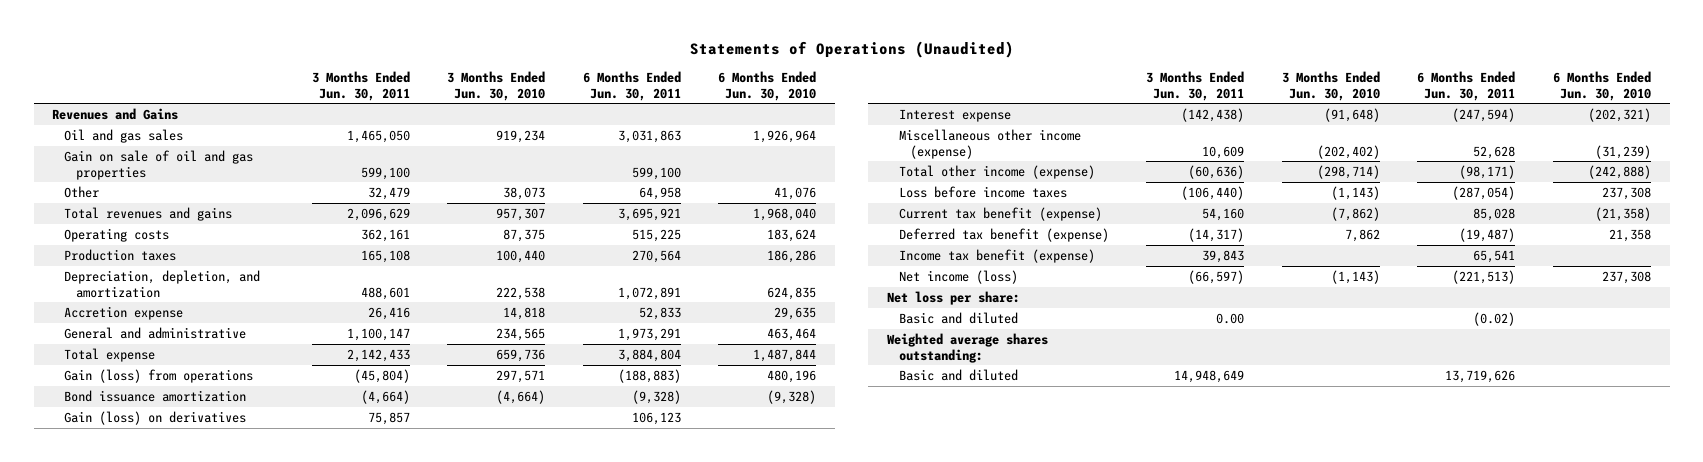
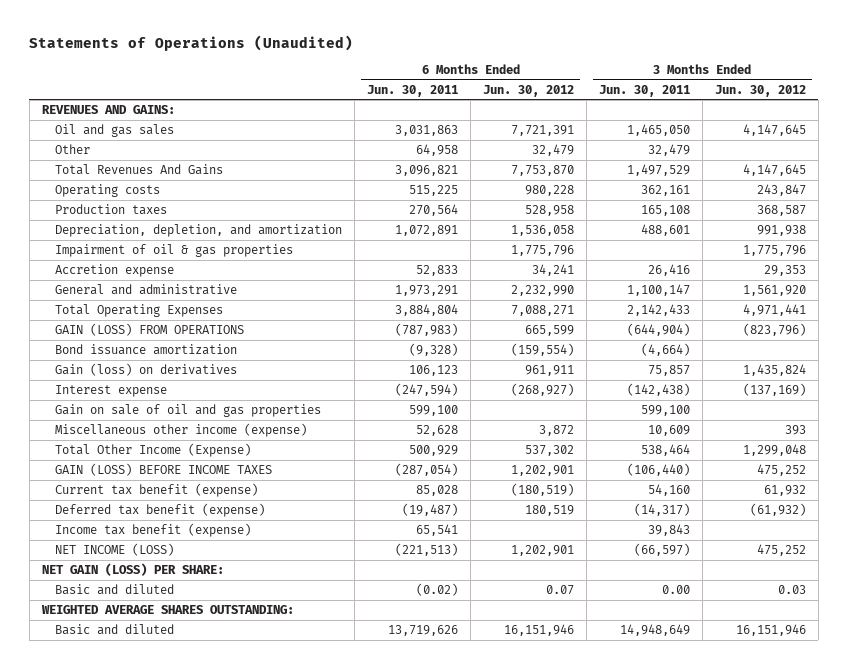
- | 3 Months Ended Jun. 30, 2011 | 3 Months Ended Jun. 30, 2010 | 6 Months Ended Jun. 30, 2011 | 6 Months Ended Jun. 30, 2010
+ | 6 Months Ended Jun. 30, 2011 | 6 Months Ended Jun. 30, 2012 | 3 Months Ended Jun. 30, 2011 | 3 Months Ended Jun. 30, 2012
- Revenues and Gains
+ REVENUES AND GAINS:
- Total revenues and gains | 2,096,629 | 957,307 | 3,695,921 | 1,968,040
+ Total Revenues And Gains | 3,096,821 | 7,753,870 | 1,497,529 | 4,147,645
+ Impairment of oil & gas properties | | 1,775,796 | | 1,775,796
- Total expense | 2,142,433 | 659,736 | 3,884,804 | 1,487,844
- Gain (loss) from operations | (45,804) | 297,571 | (188,883) | 480,196
+ Total Operating Expenses | 3,884,804 | 7,088,271 | 2,142,433 | 4,971,441
+ GAIN (LOSS) FROM OPERATIONS | (787,983) | 665,599 | (644,904) | (823,796)
moved down: Gain on sale of oil and gas properties | 599,100 | | 599,100 |
- Total other income (expense) | (60,636) | (298,714) | (98,171) | (242,888)
- Loss before income taxes | (106,440) | (1,143) | (287,054) | 237,308
+ Total Other Income (Expense) | 500,929 | 537,302 | 538,464 | 1,299,048
+ GAIN (LOSS) BEFORE INCOME TAXES | (287,054) | 1,202,901 | (106,440) | 475,252
- Net income (loss) | (66,597) | (1,143) | (221,513) | 237,308
- Net loss per share:
+ NET INCOME (LOSS) | (221,513) | 1,202,901 | (66,597) | 475,252
+ NET GAIN (LOSS) PER SHARE:
- Weighted average shares outstanding:
+ WEIGHTED AVERAGE SHARES OUTSTANDING:

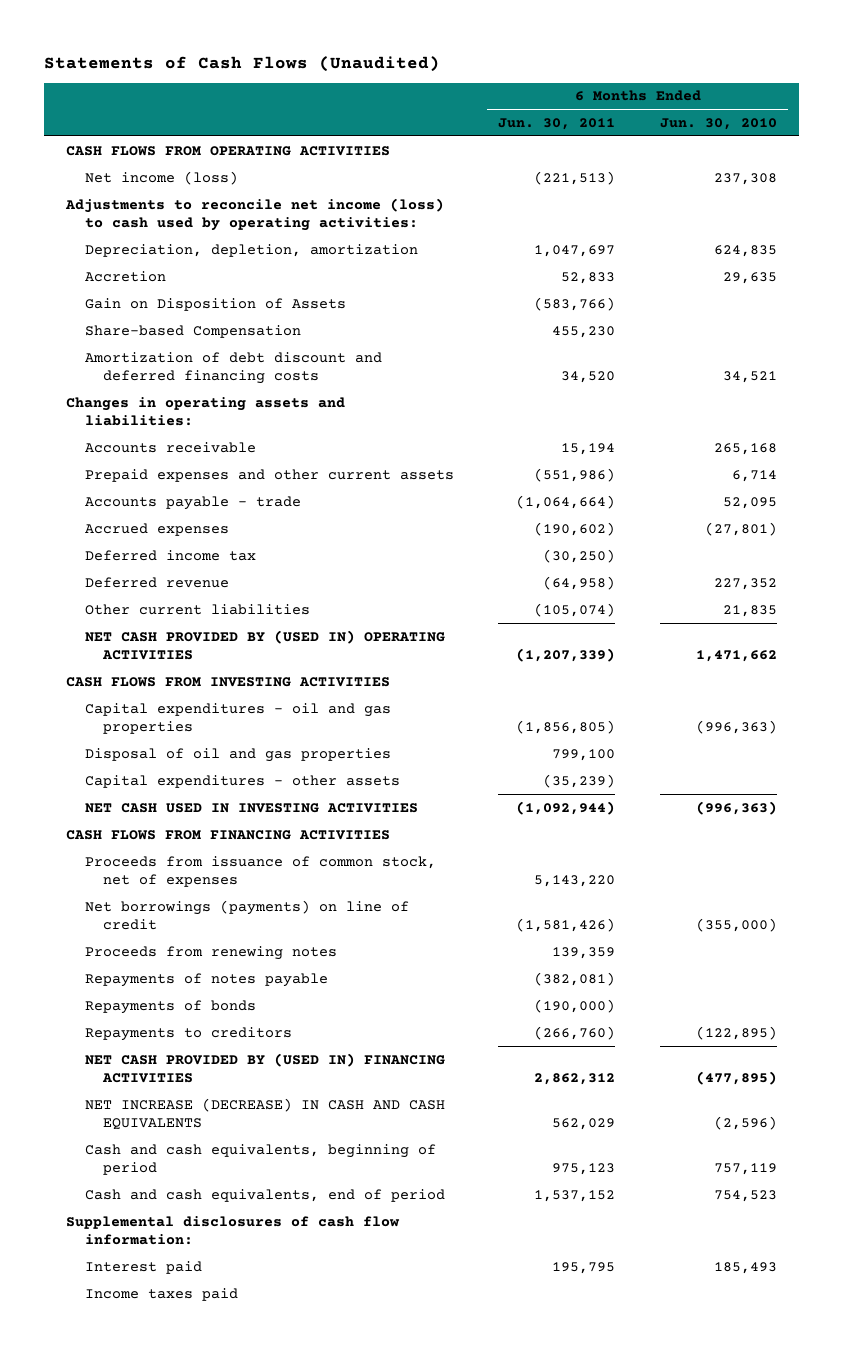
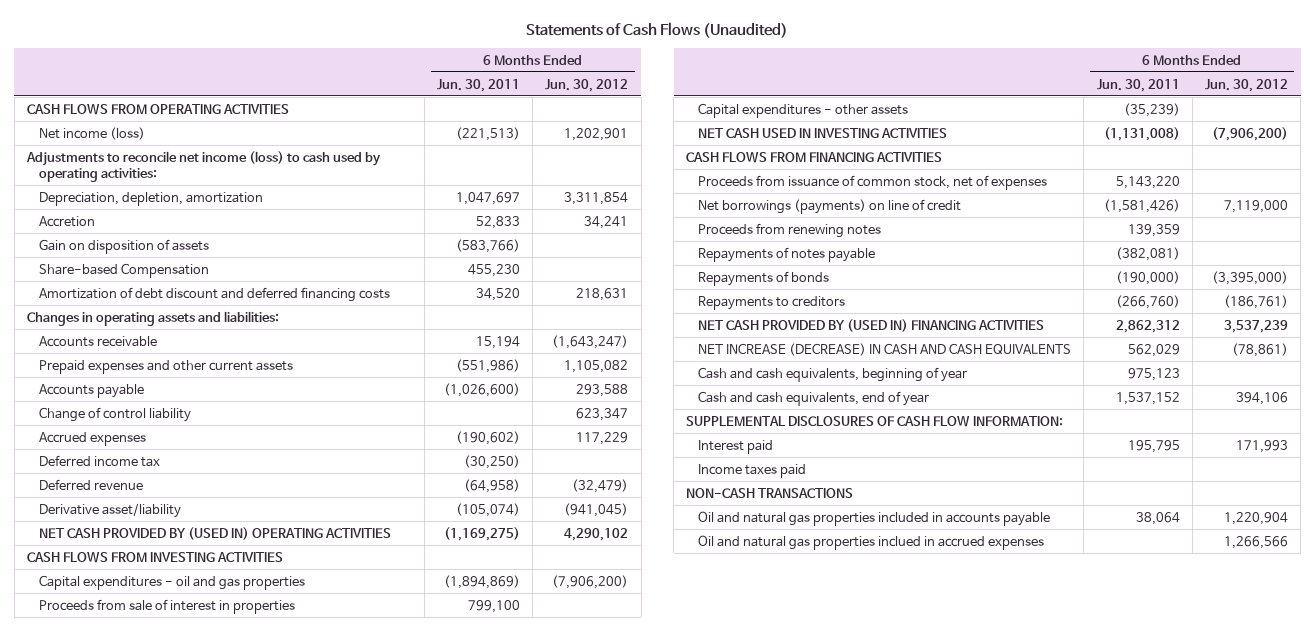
- | 6 Months Ended Jun. 30, 2011 | 6 Months Ended Jun. 30, 2010
+ | 6 Months Ended Jun. 30, 2011 | 6 Months Ended Jun. 30, 2012
- Gain on Disposition of Assets | (583,766) |
+ Gain on disposition of assets | (583,766) |
- Accounts payable - trade | (1,064,664) | 52,095
+ Accounts payable | (1,026,600) | 293,588
+ Change of control liability | | 623,347
- Other current liabilities | (105,074) | 21,835
- NET CASH PROVIDED BY (USED IN) OPERATING ACTIVITIES | (1,207,339) | 1,471,662
+ Derivative asset/liability | (105,074) | (941,045)
+ NET CASH PROVIDED BY (USED IN) OPERATING ACTIVITIES | (1,169,275) | 4,290,102
- Capital expenditures - oil and gas properties | (1,856,805) | (996,363)
- Disposal of oil and gas properties | 799,100 |
+ Capital expenditures - oil and gas properties | (1,894,869) | (7,906,200)
+ Proceeds from sale of interest in properties | 799,100 |
- NET CASH USED IN INVESTING ACTIVITIES | (1,092,944) | (996,363)
+ NET CASH USED IN INVESTING ACTIVITIES | (1,131,008) | (7,906,200)
- Cash and cash equivalents, beginning of period | 975,123 | 757,119
- Cash and cash equivalents, end of period | 1,537,152 | 754,523
- Supplemental disclosures of cash flow information:
+ Cash and cash equivalents, beginning of year | 975,123 |
+ Cash and cash equivalents, end of year | 1,537,152 | 394,106
+ SUPPLEMENTAL DISCLOSURES OF CASH FLOW INFORMATION:
+ NON-CASH TRANSACTIONS
+ Oil and natural gas properties included in accounts payable | 38,064 | 1,220,904
+ Oil and natural gas properties inclued in accrued expenses | | 1,266,566

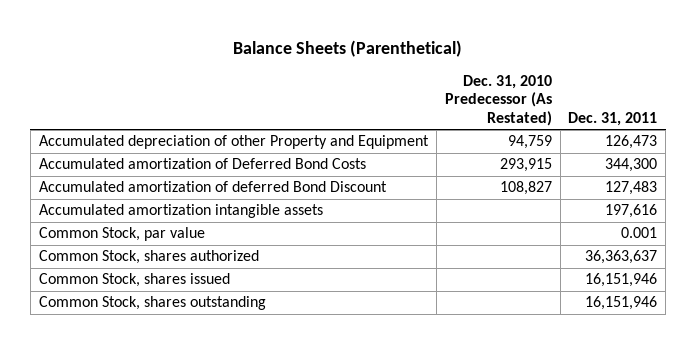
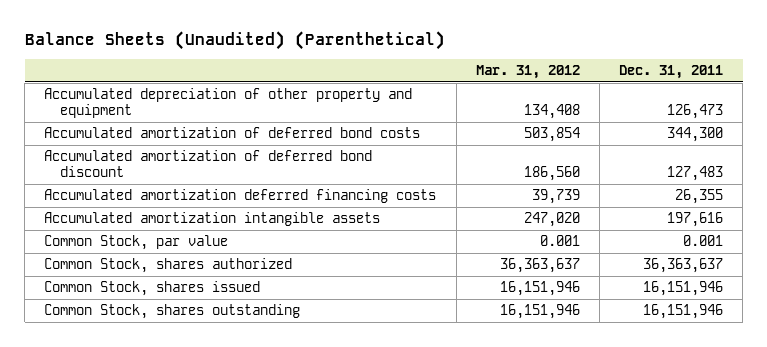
- Balance Sheets (Parenthetical)
+ Balance Sheets (Unaudited) (Parenthetical)
- | Dec. 31, 2010 Predecessor (As Restated) | Dec. 31, 2011
+ | Mar. 31, 2012 | Dec. 31, 2011
- Accumulated depreciation of other Property and Equipment | 94,759 | 126,473
- Accumulated amortization of Deferred Bond Costs | 293,915 | 344,300
- Accumulated amortization of deferred Bond Discount | 108,827 | 127,483
+ Accumulated depreciation of other property and equipment | 134,408 | 126,473
+ Accumulated amortization of deferred bond costs | 503,854 | 344,300
+ Accumulated amortization of deferred bond discount | 186,560 | 127,483
+ Accumulated amortization deferred financing costs | 39,739 | 26,355

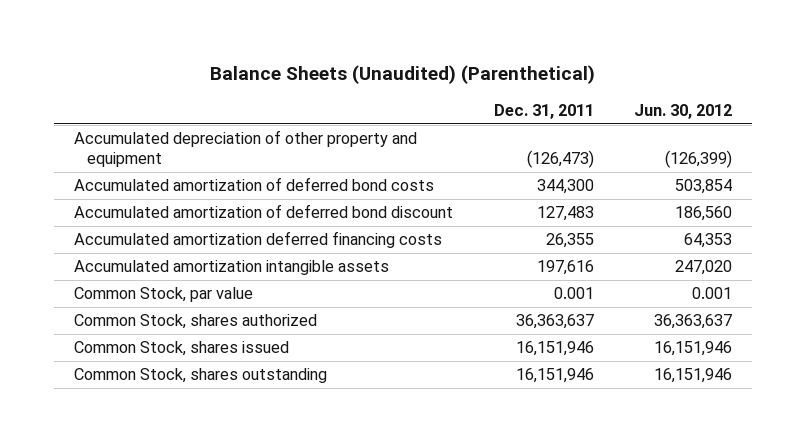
- | Mar. 31, 2012 | Dec. 31, 2011
+ | Dec. 31, 2011 | Jun. 30, 2012
- Accumulated depreciation of other property and equipment | 134,408 | 126,473
+ Accumulated depreciation of other property and equipment | (126,473) | (126,399)

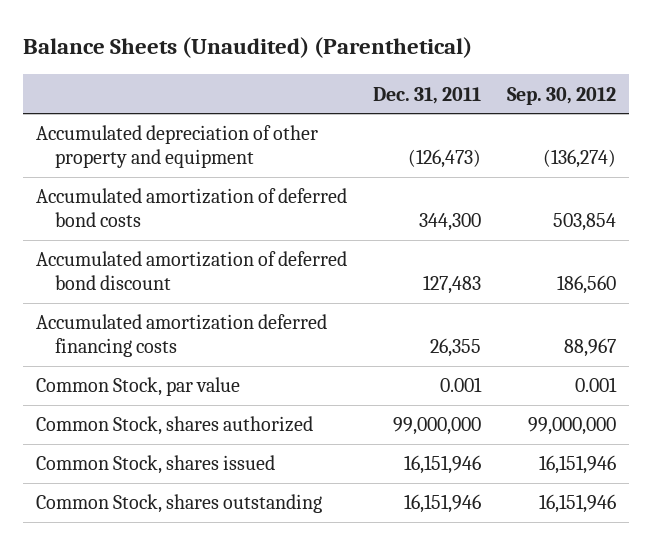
- | Dec. 31, 2011 | Jun. 30, 2012
+ | Dec. 31, 2011 | Sep. 30, 2012
- Accumulated amortization intangible assets | 197,616 | 247,020
- Common Stock, shares authorized | 36,363,637 | 36,363,637
+ Common Stock, shares authorized | 99,000,000 | 99,000,000

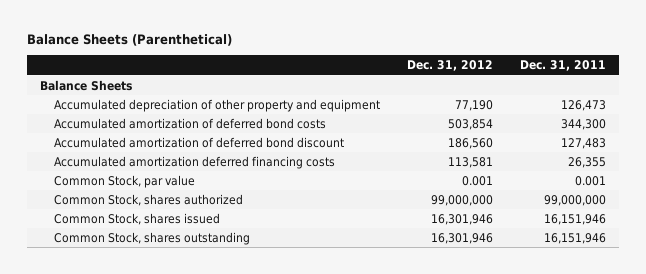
- Balance Sheets (Unaudited) (Parenthetical)
+ Balance Sheets (Parenthetical)
- | Dec. 31, 2011 | Sep. 30, 2012
+ | Dec. 31, 2012 | Dec. 31, 2011
- Accumulated depreciation of other property and equipment | (126,473) | (136,274)
+ Balance Sheets
+ Accumulated depreciation of other property and equipment | 77,190 | 126,473

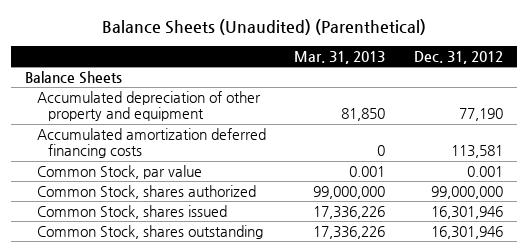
- Balance Sheets (Parenthetical)
+ Balance Sheets (Unaudited) (Parenthetical)
- | Dec. 31, 2012 | Dec. 31, 2011
+ | Mar. 31, 2013 | Dec. 31, 2012
- Accumulated amortization of deferred bond costs | 503,854 | 344,300
- Accumulated amortization of deferred bond discount | 186,560 | 127,483

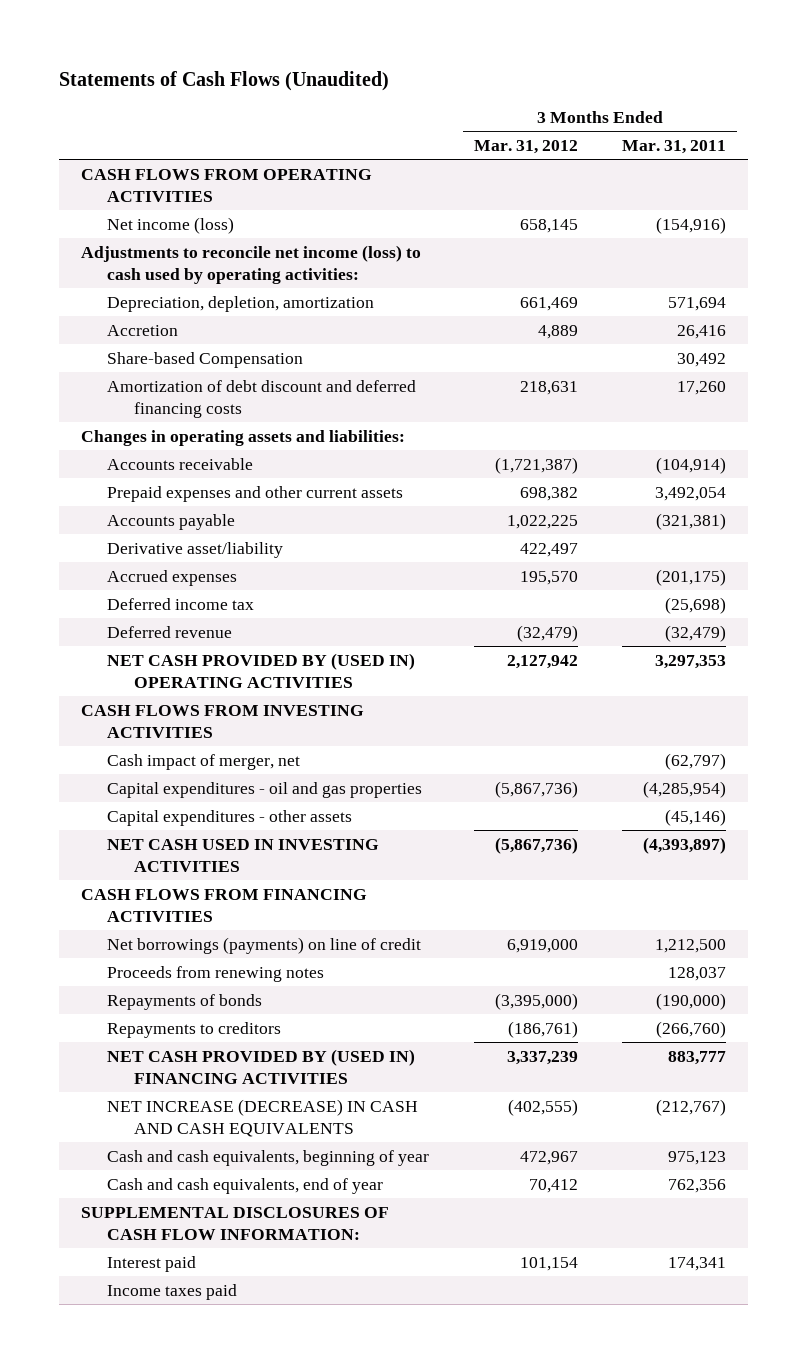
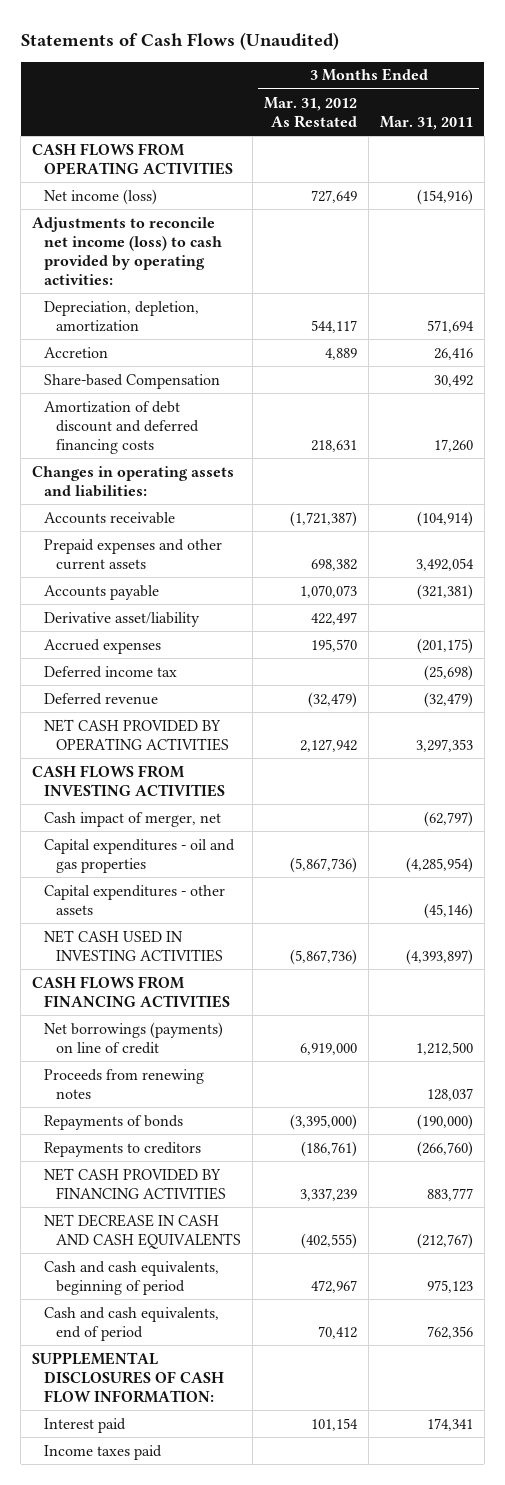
- | 3 Months Ended Mar. 31, 2012 | 3 Months Ended Mar. 31, 2011
+ | 3 Months Ended Mar. 31, 2012 As Restated | 3 Months Ended Mar. 31, 2011
- Adjustments to reconcile net income (loss) to cash used by operating activities:
+ Adjustments to reconcile net income (loss) to cash provided by operating activities:
- NET CASH PROVIDED BY (USED IN) OPERATING ACTIVITIES | 2,127,942 | 3,297,353
+ NET CASH PROVIDED BY OPERATING ACTIVITIES | 2,127,942 | 3,297,353
- NET CASH PROVIDED BY (USED IN) FINANCING ACTIVITIES | 3,337,239 | 883,777
- NET INCREASE (DECREASE) IN CASH AND CASH EQUIVALENTS | (402,555) | (212,767)
- Cash and cash equivalents, beginning of year | 472,967 | 975,123
- Cash and cash equivalents, end of year | 70,412 | 762,356
+ NET CASH PROVIDED BY FINANCING ACTIVITIES | 3,337,239 | 883,777
+ NET DECREASE IN CASH AND CASH EQUIVALENTS | (402,555) | (212,767)
+ Cash and cash equivalents, beginning of period | 472,967 | 975,123
+ Cash and cash equivalents, end of period | 70,412 | 762,356

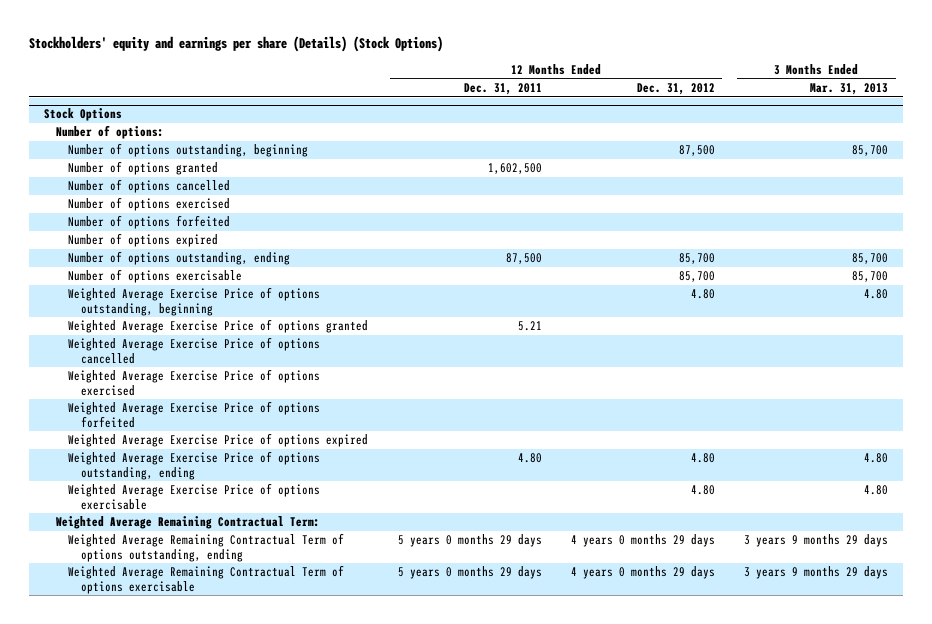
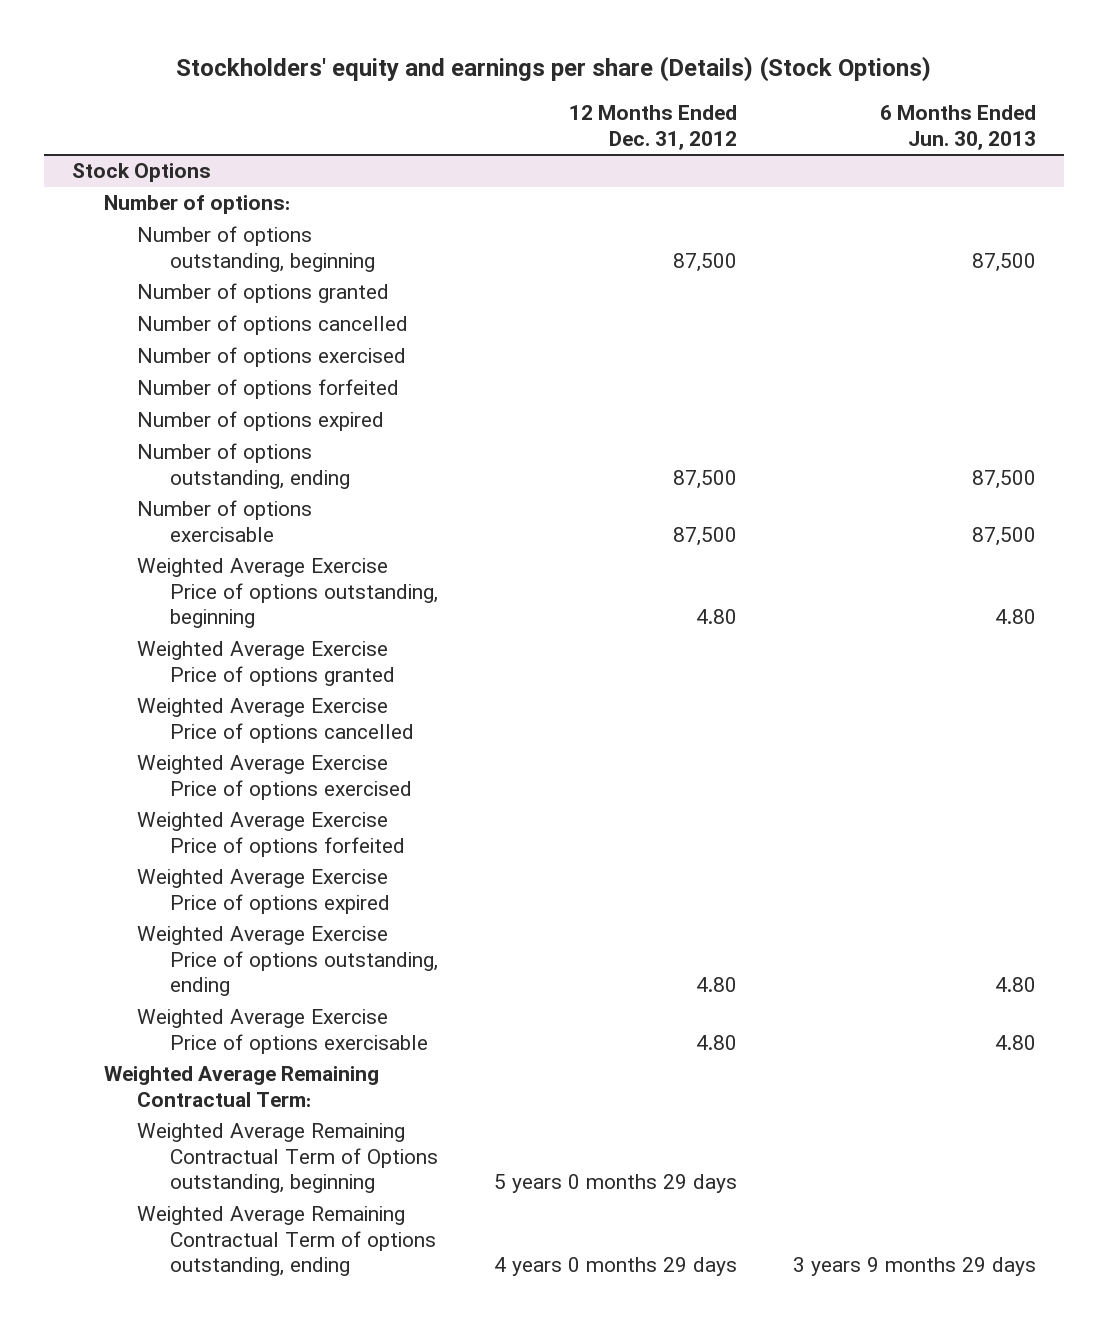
- | 12 Months Ended Dec. 31, 2011 | 12 Months Ended Dec. 31, 2012 | 3 Months Ended Mar. 31, 2013
+ | 12 Months Ended Dec. 31, 2012 | 6 Months Ended Jun. 30, 2013
@ Stock Options
- Number of options outstanding, ending | 87,500 | 85,700 | 85,700
- Number of options exercisable | | 85,700 | 85,700
+ Number of options outstanding, ending | 87,500 | 87,500
+ Number of options exercisable | 87,500 | 87,500
+ Weighted Average Remaining Contractual Term of Options outstanding, beginning | 5 years 0 months 29 days |
- Weighted Average Remaining Contractual Term of options exercisable | 5 years 0 months 29 days | 4 years 0 months 29 days | 3 years 9 months 29 days

